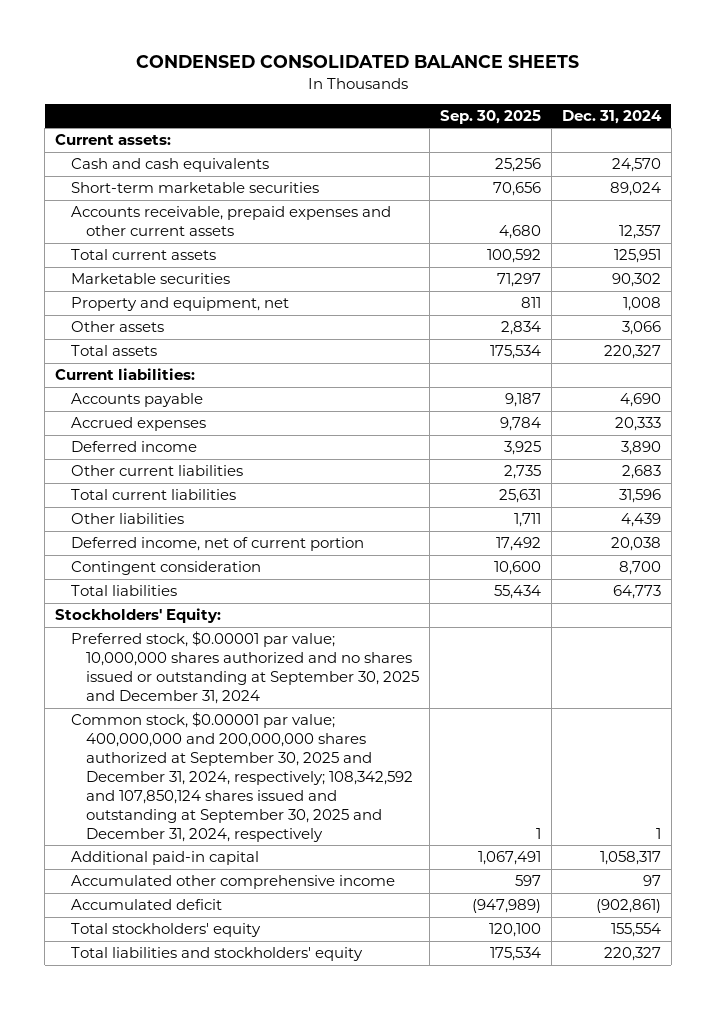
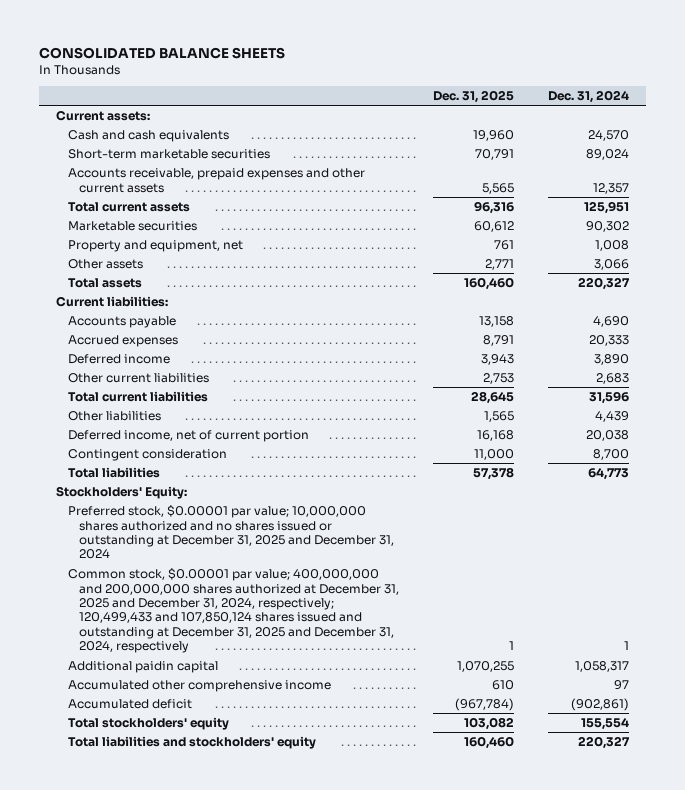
- CONDENSED CONSOLIDATED BALANCE SHEETS
+ CONSOLIDATED BALANCE SHEETS
- | Sep. 30, 2025 | Dec. 31, 2024
+ | Dec. 31, 2025 | Dec. 31, 2024
- Preferred stock, $0.00001 par value; 10,000,000 shares authorized and no shares issued or outstanding at September 30, 2025 and December 31, 2024
- Common stock, $0.00001 par value; 400,000,000 and 200,000,000 shares authorized at September 30, 2025 and December 31, 2024, respectively; 108,342,592 and 107,850,124 shares issued and outstanding at September 30, 2025 and December 31, 2024, respectively | 1 | 1
- Additional paid-in capital | 1,067,491 | 1,058,317
+ Preferred stock, $0.00001 par value; 10,000,000 shares authorized and no shares issued or outstanding at December 31, 2025 and December 31, 2024
+ Common stock, $0.00001 par value; 400,000,000 and 200,000,000 shares authorized at December 31, 2025 and December 31, 2024, respectively; 120,499,433 and 107,850,124 shares issued and outstanding at December 31, 2025 and December 31, 2024, respectively | 1 | 1
+ Additional paidin capital | 1,070,255 | 1,058,317

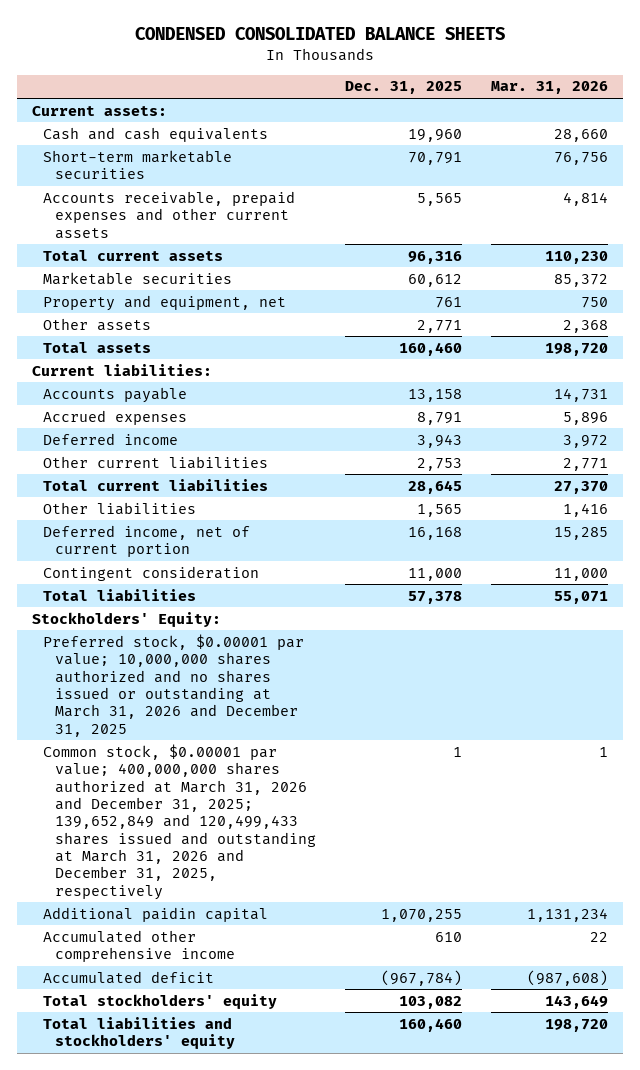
- CONSOLIDATED BALANCE SHEETS
+ CONDENSED CONSOLIDATED BALANCE SHEETS
- | Dec. 31, 2025 | Dec. 31, 2024
+ | Dec. 31, 2025 | Mar. 31, 2026
- Preferred stock, $0.00001 par value; 10,000,000 shares authorized and no shares issued or outstanding at December 31, 2025 and December 31, 2024
- Common stock, $0.00001 par value; 400,000,000 and 200,000,000 shares authorized at December 31, 2025 and December 31, 2024, respectively; 120,499,433 and 107,850,124 shares issued and outstanding at December 31, 2025 and December 31, 2024, respectively | 1 | 1
+ Preferred stock, $0.00001 par value; 10,000,000 shares authorized and no shares issued or outstanding at March 31, 2026 and December 31, 2025
+ Common stock, $0.00001 par value; 400,000,000 shares authorized at March 31, 2026 and December 31, 2025; 139,652,849 and 120,499,433 shares issued and outstanding at March 31, 2026 and December 31, 2025, respectively | 1 | 1

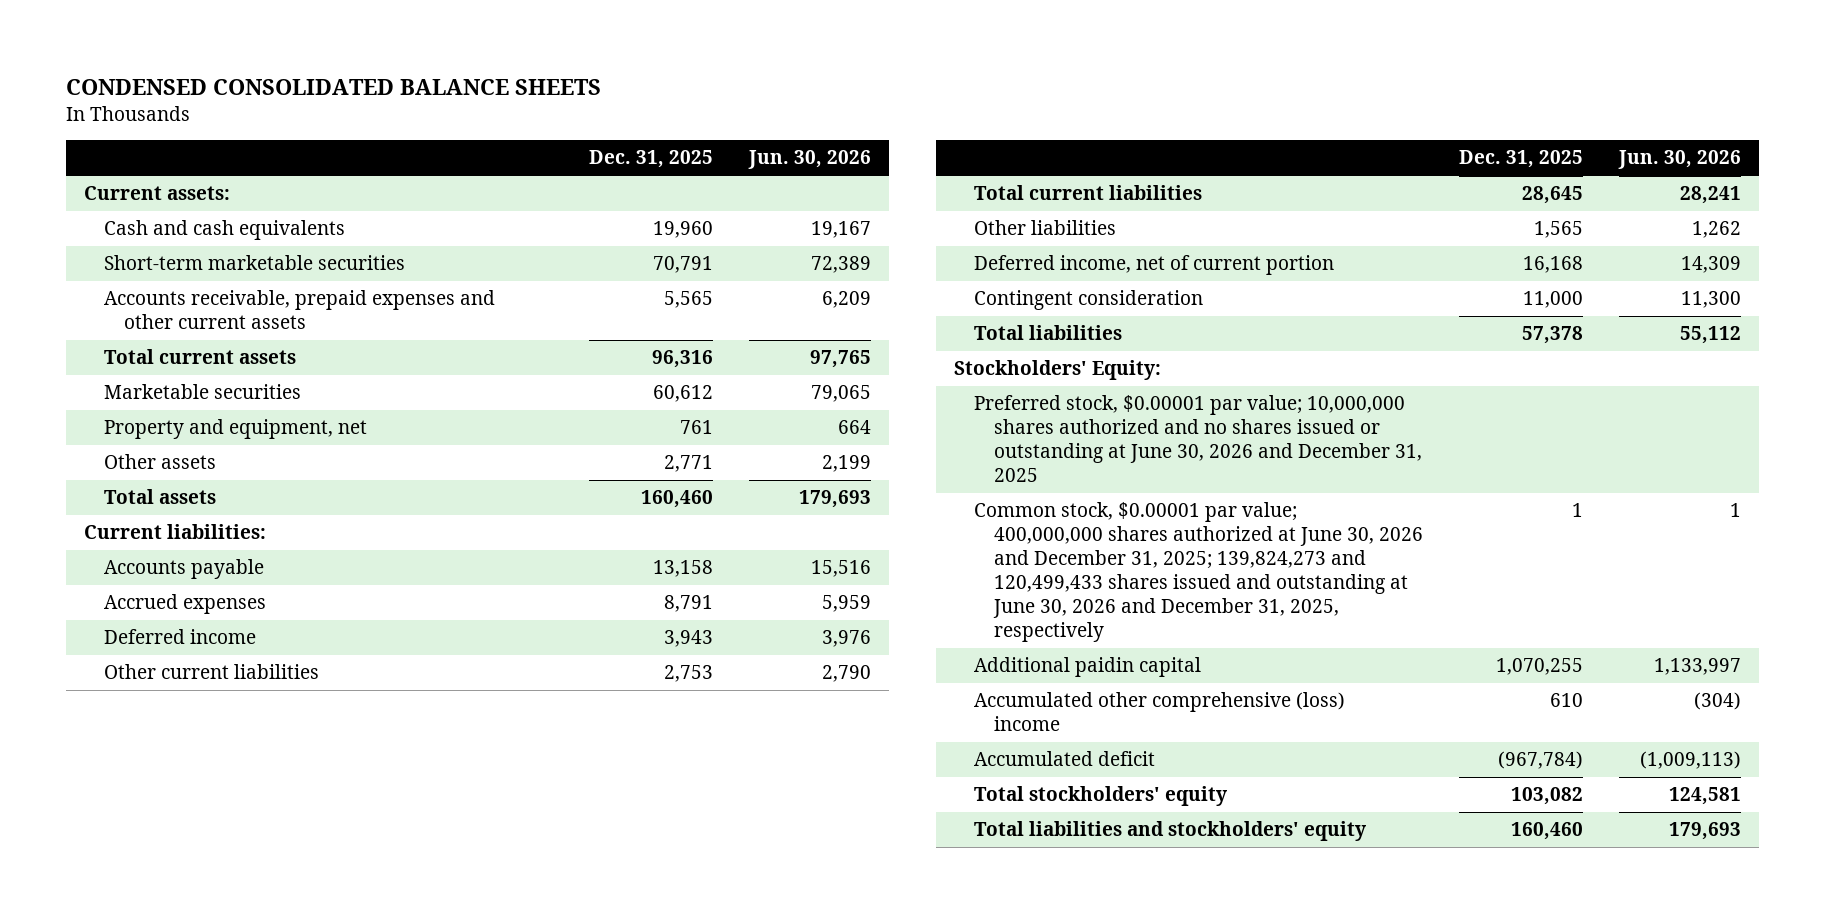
- | Dec. 31, 2025 | Mar. 31, 2026
+ | Dec. 31, 2025 | Jun. 30, 2026
- Preferred stock, $0.00001 par value; 10,000,000 shares authorized and no shares issued or outstanding at March 31, 2026 and December 31, 2025
- Common stock, $0.00001 par value; 400,000,000 shares authorized at March 31, 2026 and December 31, 2025; 139,652,849 and 120,499,433 shares issued and outstanding at March 31, 2026 and December 31, 2025, respectively | 1 | 1
+ Preferred stock, $0.00001 par value; 10,000,000 shares authorized and no shares issued or outstanding at June 30, 2026 and December 31, 2025
+ Common stock, $0.00001 par value; 400,000,000 shares authorized at June 30, 2026 and December 31, 2025; 139,824,273 and 120,499,433 shares issued and outstanding at June 30, 2026 and December 31, 2025, respectively | 1 | 1
- Accumulated other comprehensive income | 610 | 22
+ Accumulated other comprehensive (loss) income | 610 | (304)

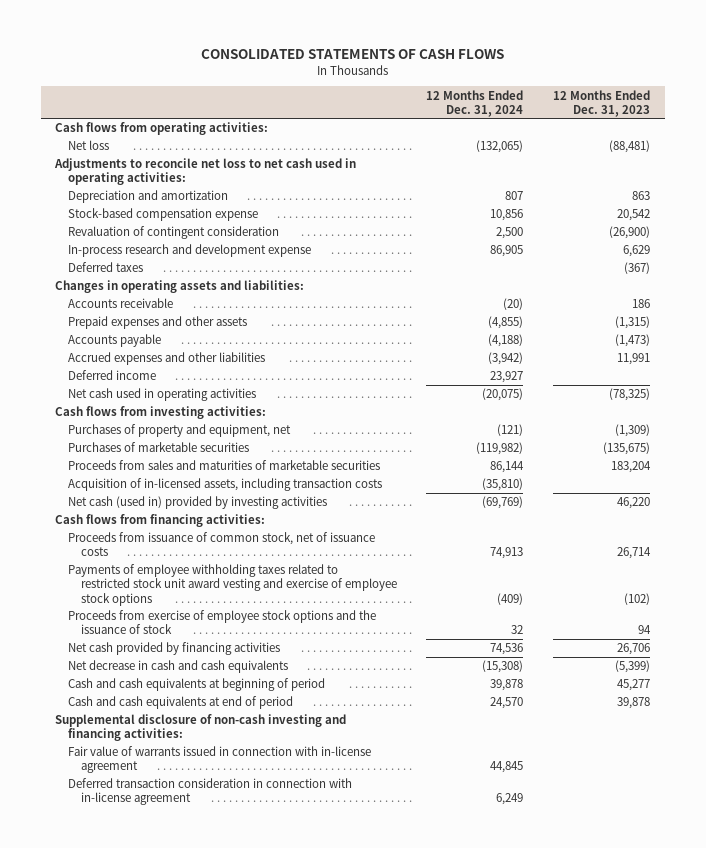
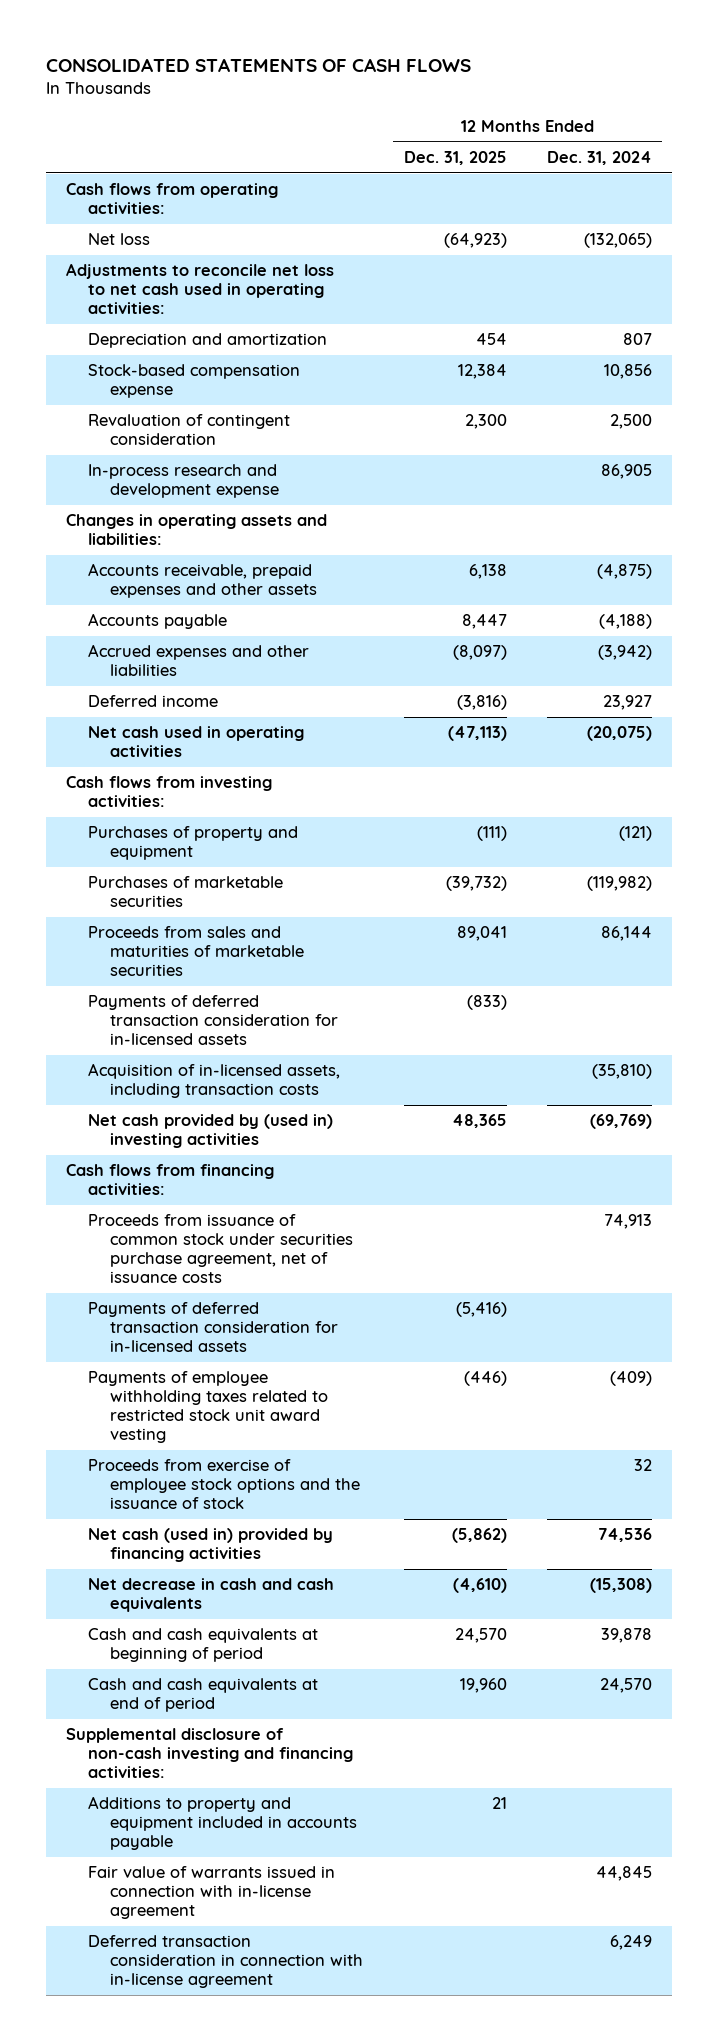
- | 12 Months Ended Dec. 31, 2024 | 12 Months Ended Dec. 31, 2023
+ | 12 Months Ended Dec. 31, 2025 | 12 Months Ended Dec. 31, 2024
- Deferred taxes | | (367)
- Accounts receivable | (20) | 186
- Prepaid expenses and other assets | (4,855) | (1,315)
+ Accounts receivable, prepaid expenses and other assets | 6,138 | (4,875)
- Purchases of property and equipment, net | (121) | (1,309)
+ Purchases of property and equipment | (111) | (121)
+ Payments of deferred transaction consideration for in-licensed assets | (833) |
- Net cash (used in) provided by investing activities | (69,769) | 46,220
+ Net cash provided by (used in) investing activities | 48,365 | (69,769)
- Proceeds from issuance of common stock, net of issuance costs | 74,913 | 26,714
- Payments of employee withholding taxes related to restricted stock unit award vesting and exercise of employee stock options | (409) | (102)
+ Proceeds from issuance of common stock under securities purchase agreement, net of issuance costs | | 74,913
+ Payments of deferred transaction consideration for in-licensed assets | (5,416) |
+ Payments of employee withholding taxes related to restricted stock unit award vesting | (446) | (409)
- Net cash provided by financing activities | 74,536 | 26,706
+ Net cash (used in) provided by financing activities | (5,862) | 74,536
+ Additions to property and equipment included in accounts payable | 21 |

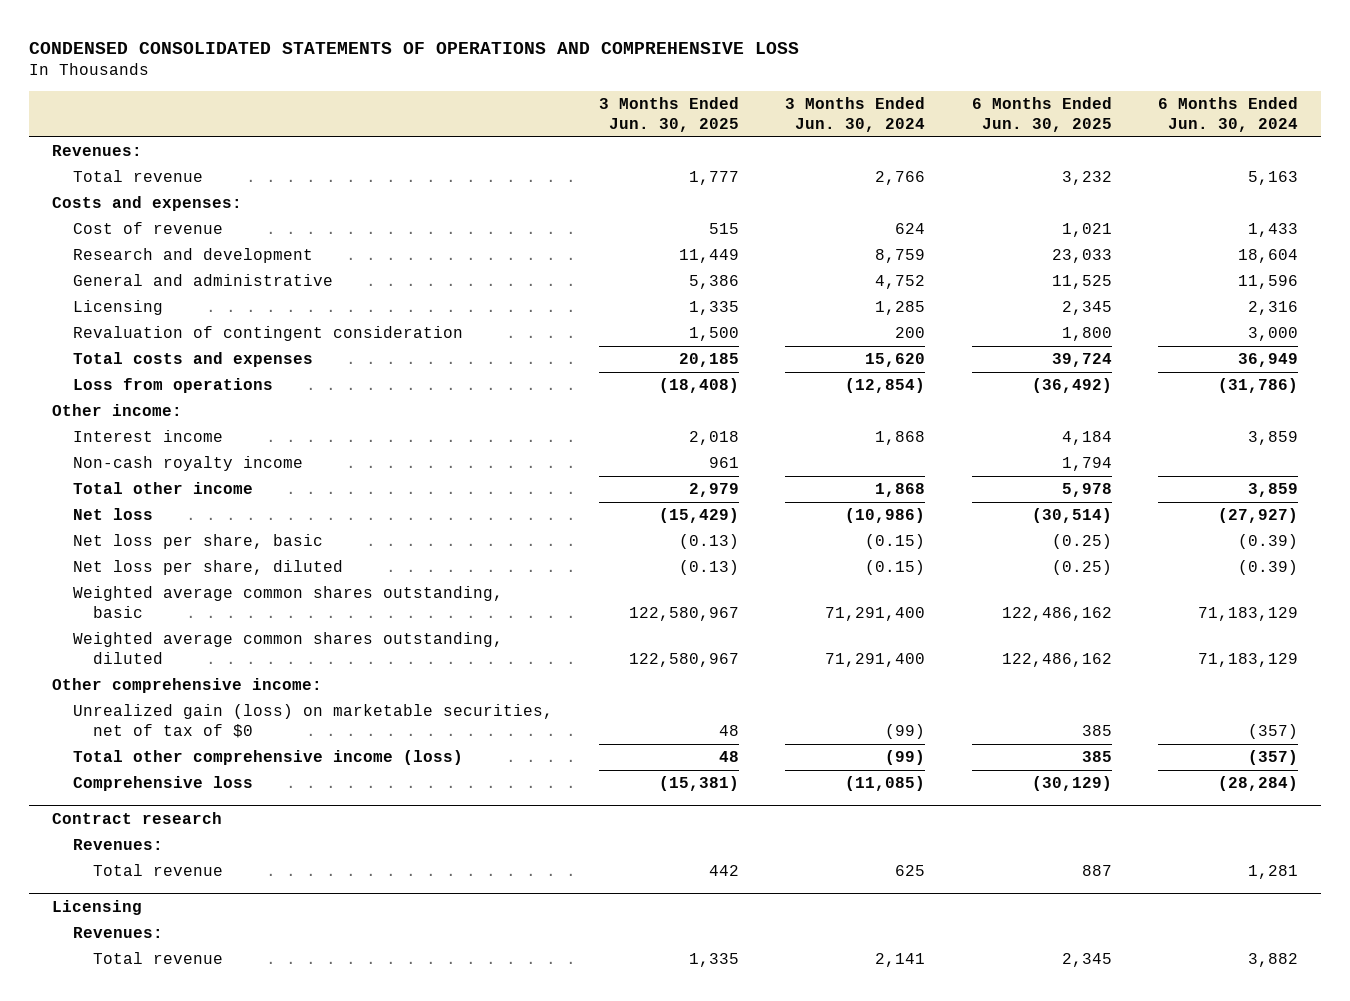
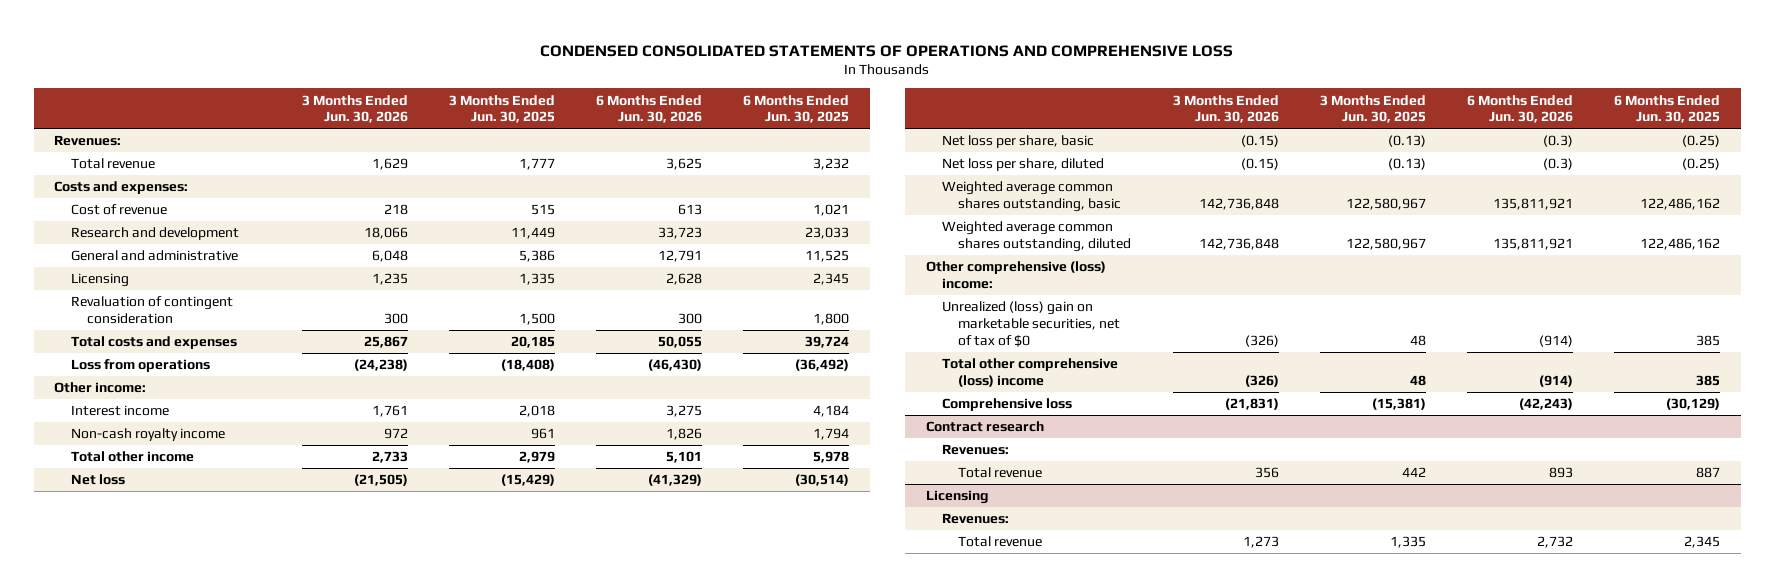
- | 3 Months Ended Jun. 30, 2025 | 3 Months Ended Jun. 30, 2024 | 6 Months Ended Jun. 30, 2025 | 6 Months Ended Jun. 30, 2024
+ | 3 Months Ended Jun. 30, 2026 | 3 Months Ended Jun. 30, 2025 | 6 Months Ended Jun. 30, 2026 | 6 Months Ended Jun. 30, 2025
- Other comprehensive income:
- Unrealized gain (loss) on marketable securities, net of tax of $0 | 48 | (99) | 385 | (357)
- Total other comprehensive income (loss) | 48 | (99) | 385 | (357)
+ Other comprehensive (loss) income:
+ Unrealized (loss) gain on marketable securities, net of tax of $0 | (326) | 48 | (914) | 385
+ Total other comprehensive (loss) income | (326) | 48 | (914) | 385

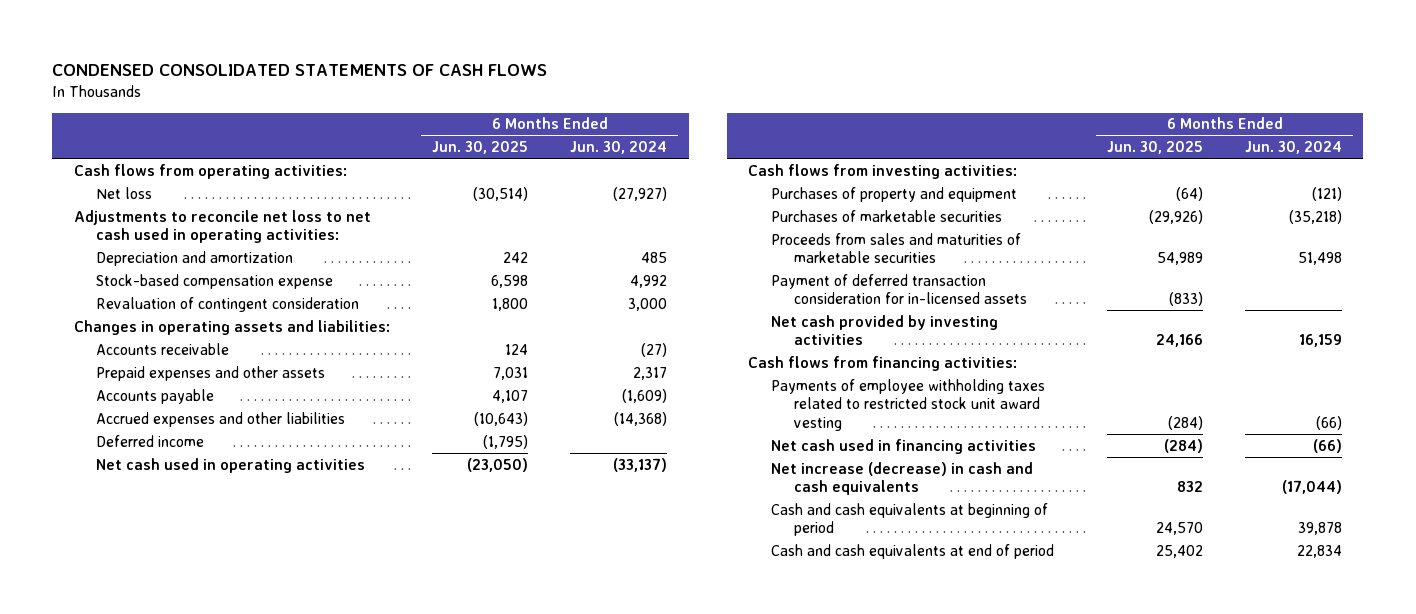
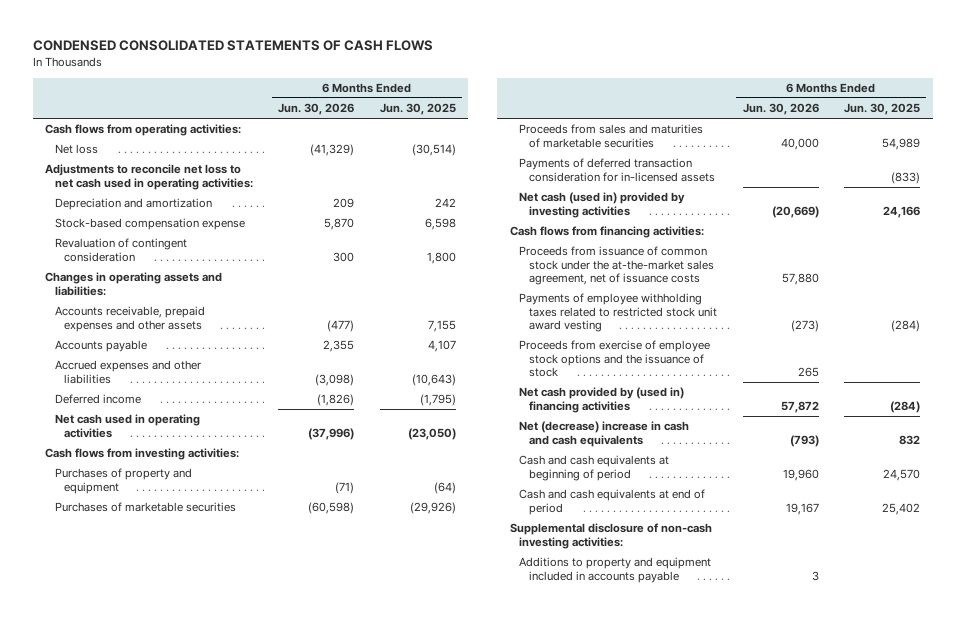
- | 6 Months Ended Jun. 30, 2025 | 6 Months Ended Jun. 30, 2024
+ | 6 Months Ended Jun. 30, 2026 | 6 Months Ended Jun. 30, 2025
- Accounts receivable | 124 | (27)
- Prepaid expenses and other assets | 7,031 | 2,317
+ Accounts receivable, prepaid expenses and other assets | (477) | 7,155
- Payment of deferred transaction consideration for in-licensed assets | (833) |
- Net cash provided by investing activities | 24,166 | 16,159
+ Payments of deferred transaction consideration for in-licensed assets | | (833)
+ Net cash (used in) provided by investing activities | (20,669) | 24,166
+ Proceeds from issuance of common stock under the at-the-market sales agreement, net of issuance costs | 57,880 |
- Net cash used in financing activities | (284) | (66)
- Net increase (decrease) in cash and cash equivalents | 832 | (17,044)
+ Proceeds from exercise of employee stock options and the issuance of stock | 265 |
+ Net cash provided by (used in) financing activities | 57,872 | (284)
+ Net (decrease) increase in cash and cash equivalents | (793) | 832
+ Supplemental disclosure of non-cash investing activities:
+ Additions to property and equipment included in accounts payable | 3 |

